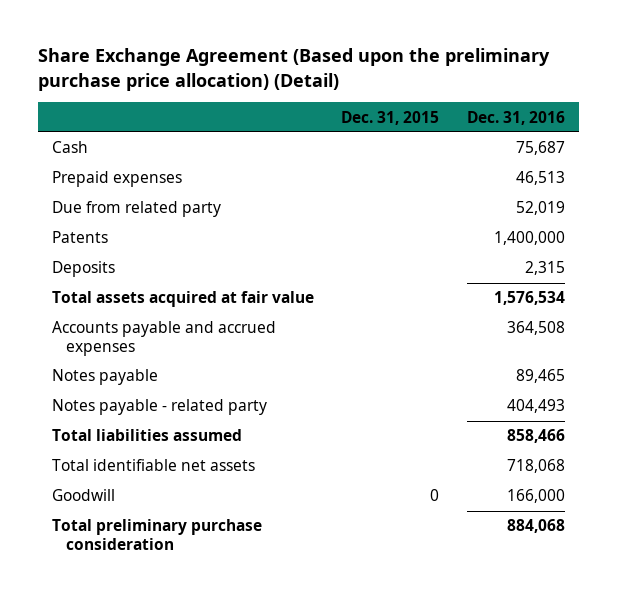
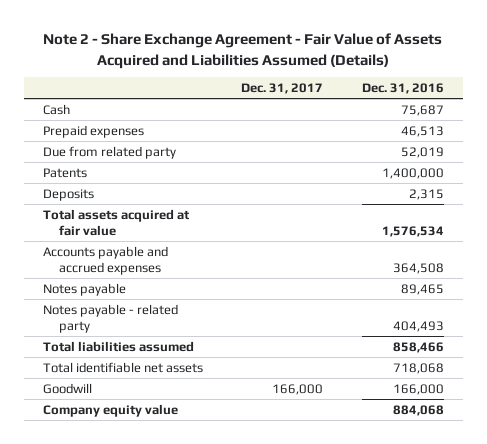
- Share Exchange Agreement (Based upon the preliminary purchase price allocation) (Detail)
+ Note 2 - Share Exchange Agreement - Fair Value of Assets Acquired and Liabilities Assumed (Details)
- | Dec. 31, 2015 | Dec. 31, 2016
+ | Dec. 31, 2017 | Dec. 31, 2016
- Total preliminary purchase consideration | | 884,068
+ Company equity value | | 884,068

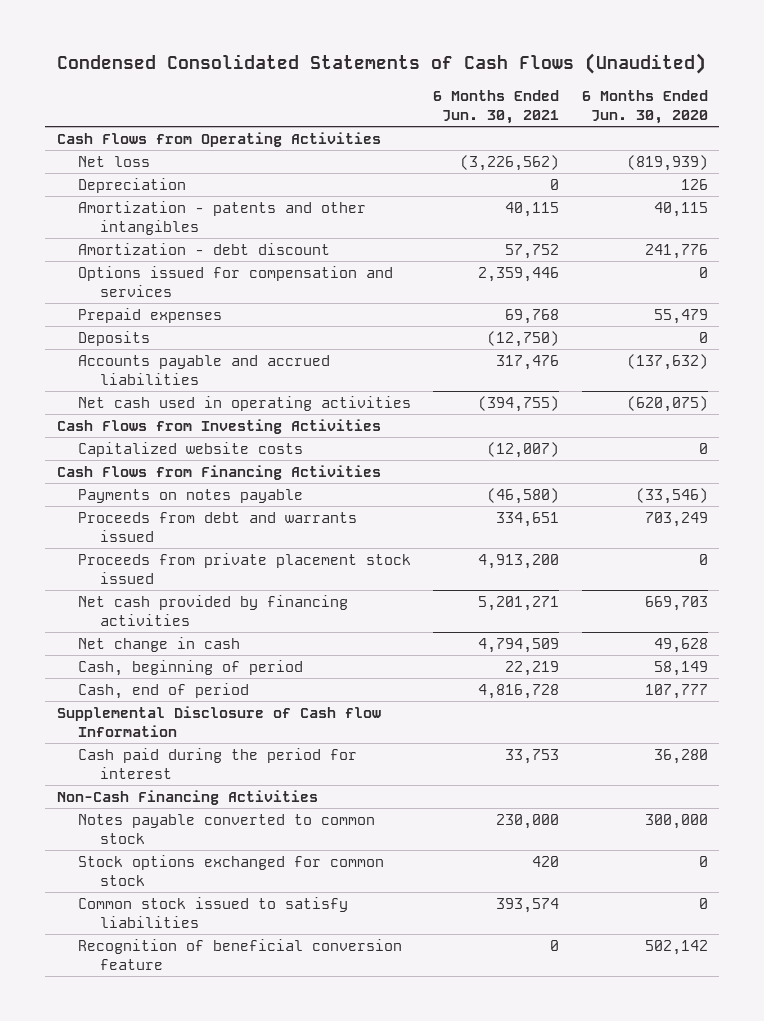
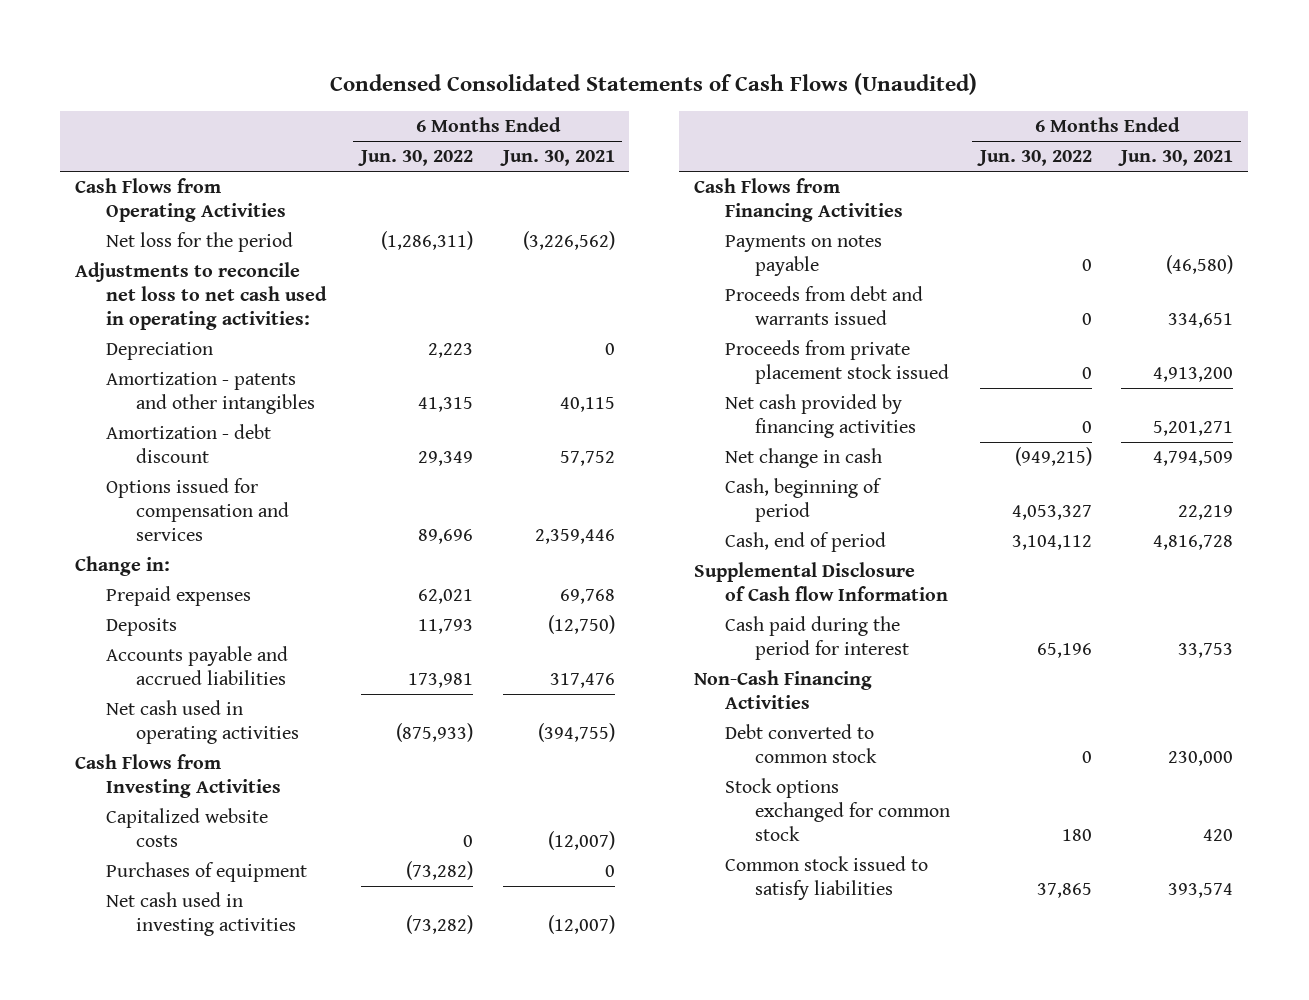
- | 6 Months Ended Jun. 30, 2021 | 6 Months Ended Jun. 30, 2020
+ | 6 Months Ended Jun. 30, 2022 | 6 Months Ended Jun. 30, 2021
- Net loss | (3,226,562) | (819,939)
+ Net loss for the period | (1,286,311) | (3,226,562)
+ Adjustments to reconcile net loss to net cash used in operating activities:
+ Change in:
+ Purchases of equipment | (73,282) | 0
+ Net cash used in investing activities | (73,282) | (12,007)
- Notes payable converted to common stock | 230,000 | 300,000
+ Debt converted to common stock | 0 | 230,000
- Recognition of beneficial conversion feature | 0 | 502,142

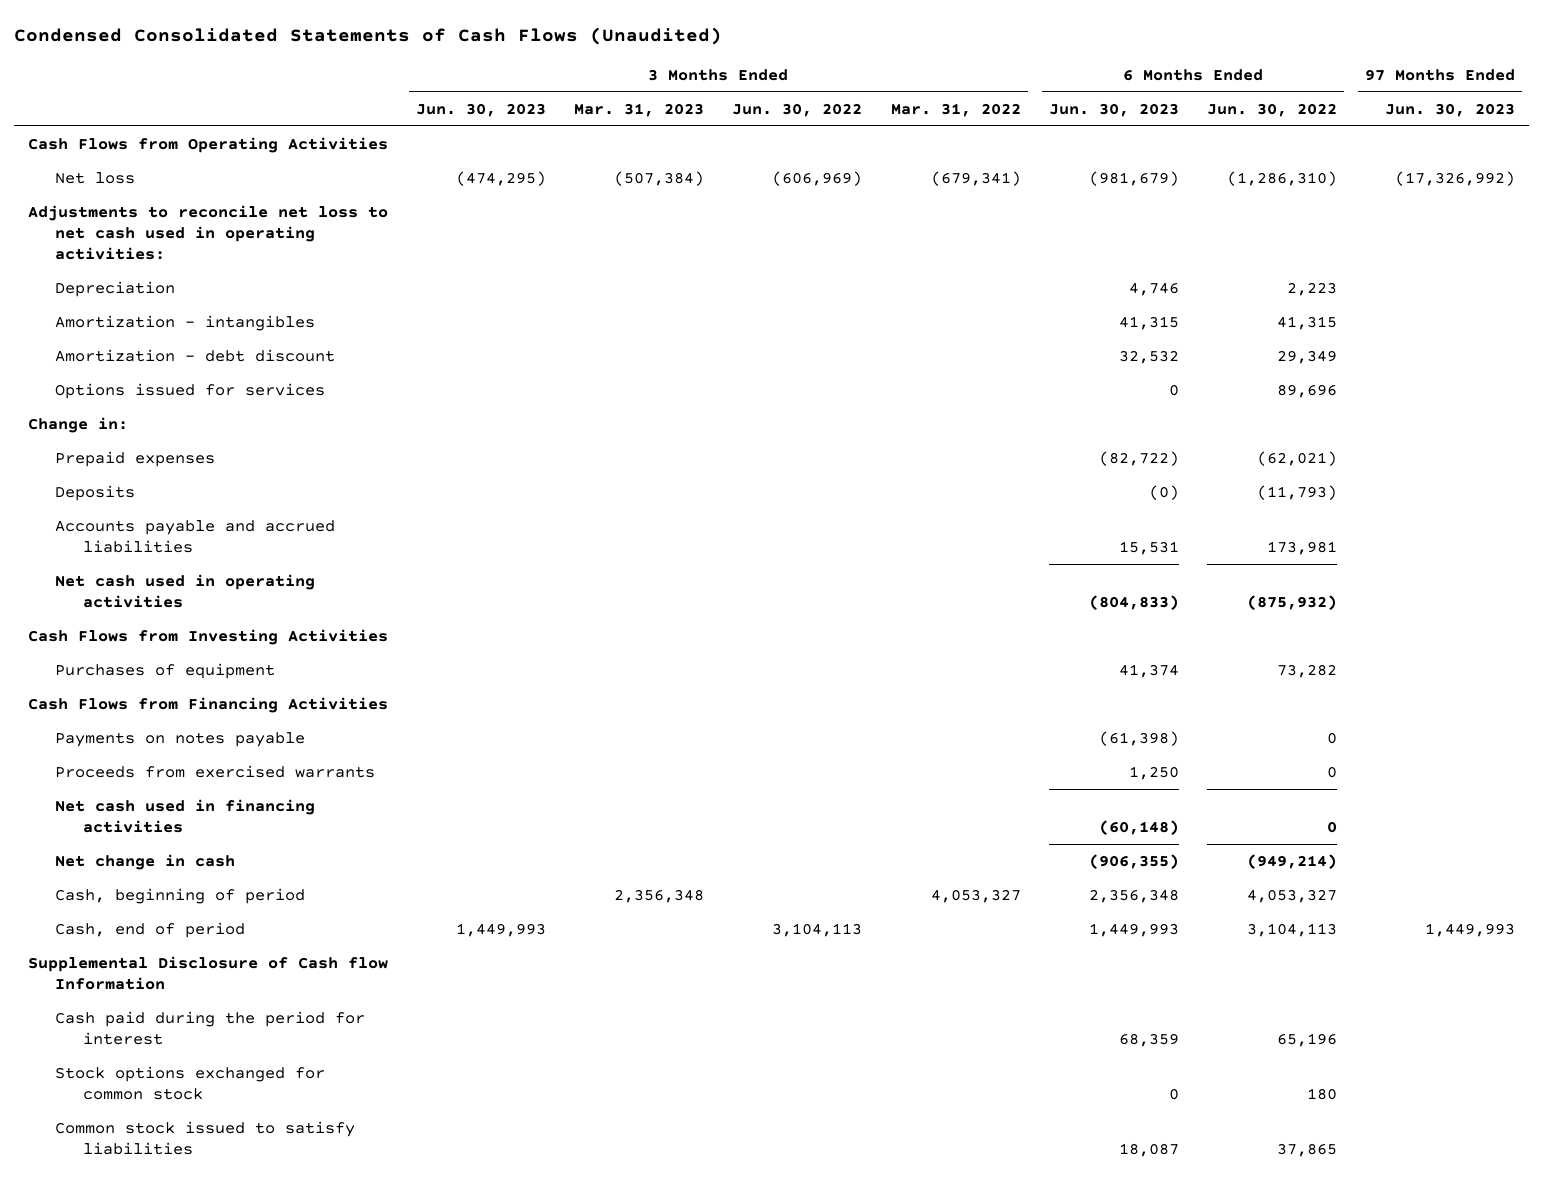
- | 6 Months Ended Jun. 30, 2022 | 6 Months Ended Jun. 30, 2021
+ | 3 Months Ended Jun. 30, 2023 | 3 Months Ended Mar. 31, 2023 | 3 Months Ended Jun. 30, 2022 | 3 Months Ended Mar. 31, 2022 | 6 Months Ended Jun. 30, 2023 | 6 Months Ended Jun. 30, 2022 | 97 Months Ended Jun. 30, 2023
- Net loss for the period | (1,286,311) | (3,226,562)
+ Net loss | (474,295) | (507,384) | (606,969) | (679,341) | (981,679) | (1,286,310) | (17,326,992)
- Amortization - patents and other intangibles | 41,315 | 40,115
+ Amortization - intangibles | | | | | 41,315 | 41,315 |
- Options issued for compensation and services | 89,696 | 2,359,446
+ Options issued for services | | | | | 0 | 89,696 |
- Prepaid expenses | 62,021 | 69,768
- Deposits | 11,793 | (12,750)
+ Prepaid expenses | | | | | (82,722) | (62,021) |
+ Deposits | | | | | (0) | (11,793) |
- Net cash used in operating activities | (875,933) | (394,755)
+ Net cash used in operating activities | | | | | (804,833) | (875,932) |
- Capitalized website costs | 0 | (12,007)
- Purchases of equipment | (73,282) | 0
- Net cash used in investing activities | (73,282) | (12,007)
+ Purchases of equipment | | | | | 41,374 | 73,282 |
- Proceeds from debt and warrants issued | 0 | 334,651
- Proceeds from private placement stock issued | 0 | 4,913,200
- Net cash provided by financing activities | 0 | 5,201,271
- Net change in cash | (949,215) | 4,794,509
+ Proceeds from exercised warrants | | | | | 1,250 | 0 |
+ Net cash used in financing activities | | | | | (60,148) | 0 |
+ Net change in cash | | | | | (906,355) | (949,214) |
- Cash, end of period | 3,104,112 | 4,816,728
+ Cash, end of period | 1,449,993 | | 3,104,113 | | 1,449,993 | 3,104,113 | 1,449,993
- Non-Cash Financing Activities
- Debt converted to common stock | 0 | 230,000

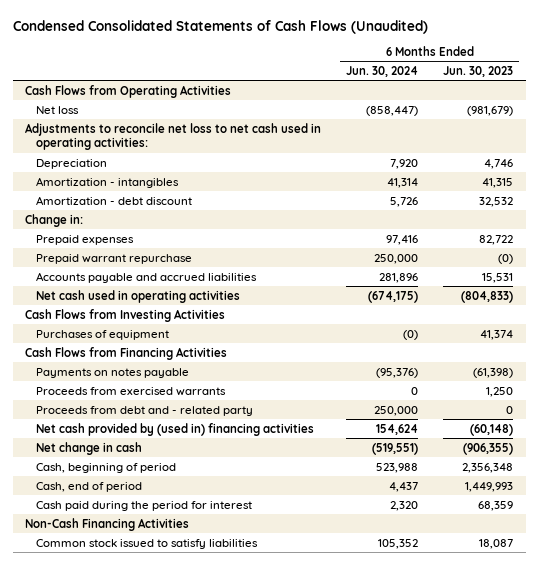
- | 3 Months Ended Jun. 30, 2023 | 3 Months Ended Mar. 31, 2023 | 3 Months Ended Jun. 30, 2022 | 3 Months Ended Mar. 31, 2022 | 6 Months Ended Jun. 30, 2023 | 6 Months Ended Jun. 30, 2022 | 97 Months Ended Jun. 30, 2023
+ | 6 Months Ended Jun. 30, 2024 | 6 Months Ended Jun. 30, 2023
- Options issued for services | | | | | 0 | 89,696 |
- Prepaid expenses | | | | | (82,722) | (62,021) |
- Deposits | | | | | (0) | (11,793) |
+ Prepaid expenses | 97,416 | 82,722
+ Prepaid warrant repurchase | 250,000 | (0)
- Net cash used in financing activities | | | | | (60,148) | 0 |
+ Proceeds from debt and - related party | 250,000 | 0
+ Net cash provided by (used in) financing activities | 154,624 | (60,148)
- Supplemental Disclosure of Cash flow Information
- Stock options exchanged for common stock | | | | | 0 | 180 |
+ Non-Cash Financing Activities

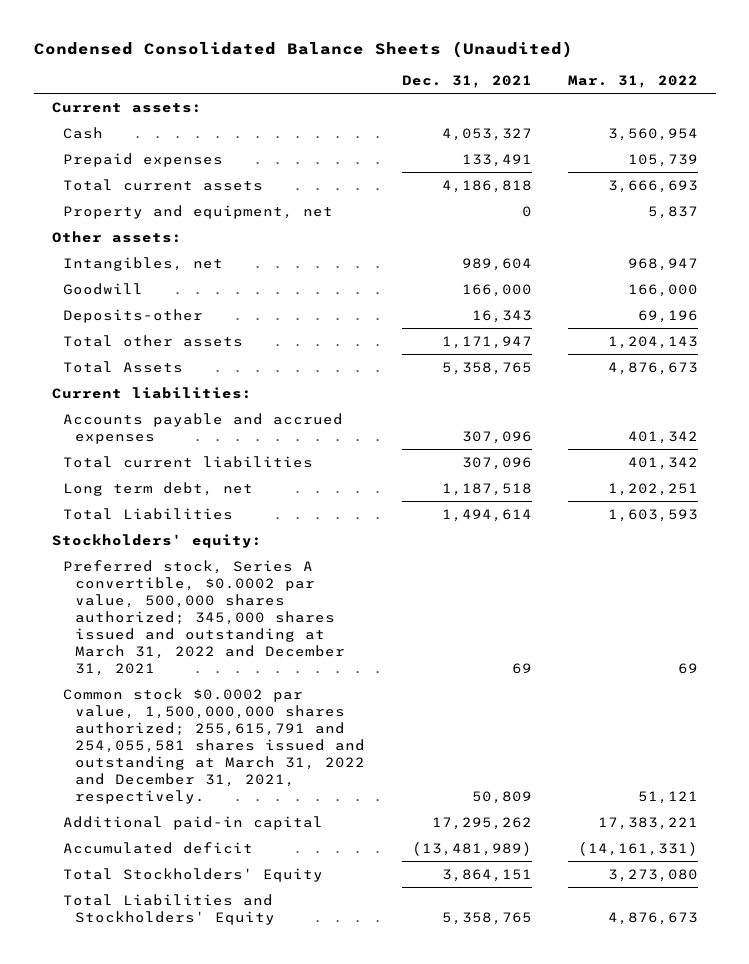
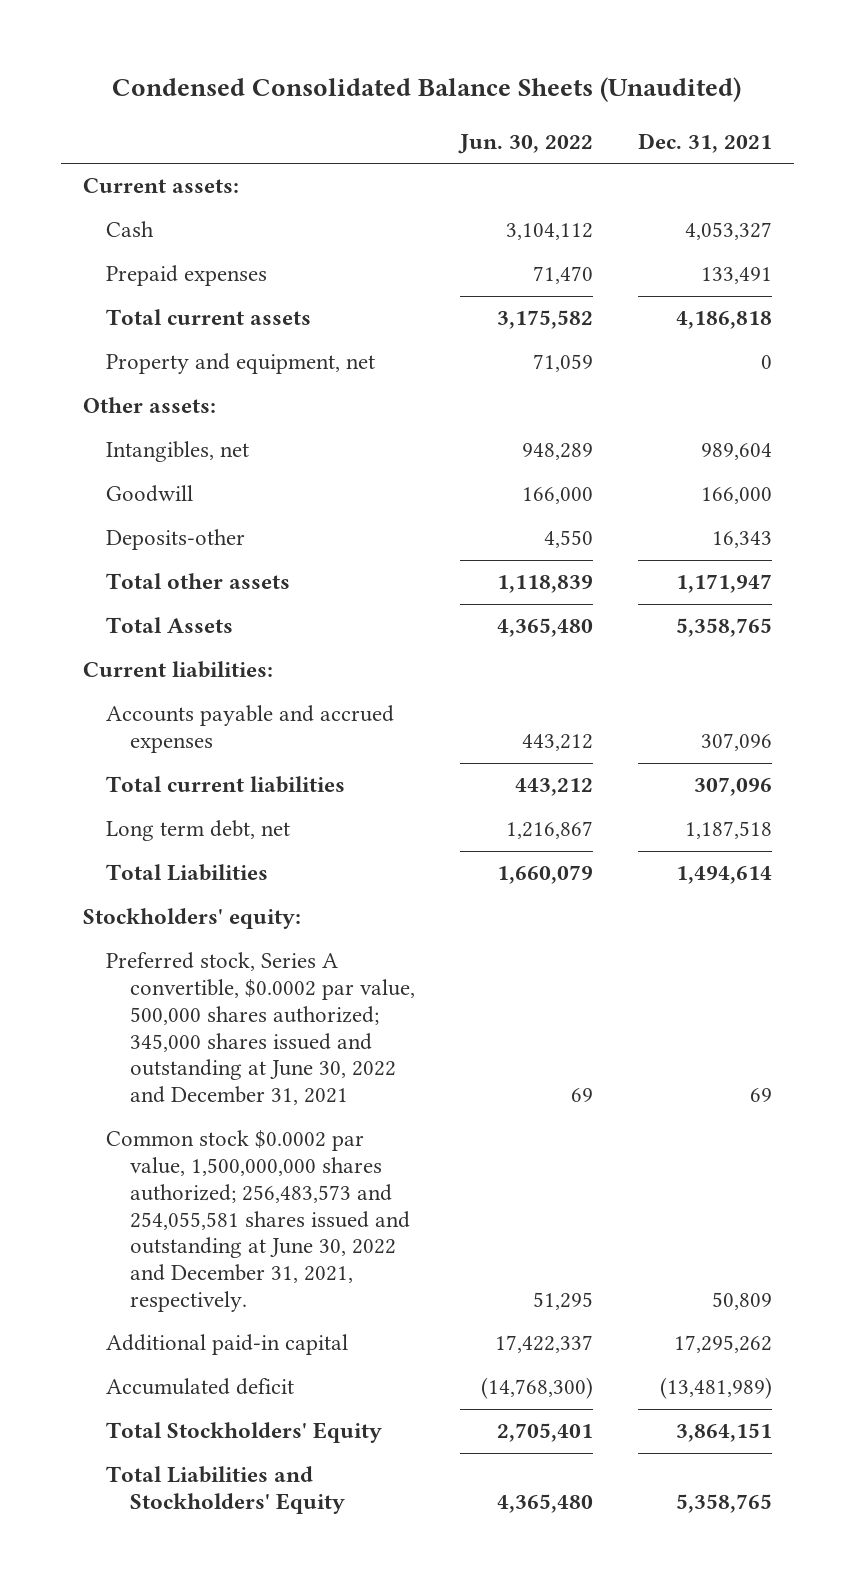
- | Dec. 31, 2021 | Mar. 31, 2022
+ | Jun. 30, 2022 | Dec. 31, 2021
- Preferred stock, Series A convertible, $0.0002 par value, 500,000 shares authorized; 345,000 shares issued and outstanding at March 31, 2022 and December 31, 2021 | 69 | 69
- Common stock $0.0002 par value, 1,500,000,000 shares authorized; 255,615,791 and 254,055,581 shares issued and outstanding at March 31, 2022 and December 31, 2021, respectively. | 50,809 | 51,121
+ Preferred stock, Series A convertible, $0.0002 par value, 500,000 shares authorized; 345,000 shares issued and outstanding at June 30, 2022 and December 31, 2021 | 69 | 69
+ Common stock $0.0002 par value, 1,500,000,000 shares authorized; 256,483,573 and 254,055,581 shares issued and outstanding at June 30, 2022 and December 31, 2021, respectively. | 51,295 | 50,809

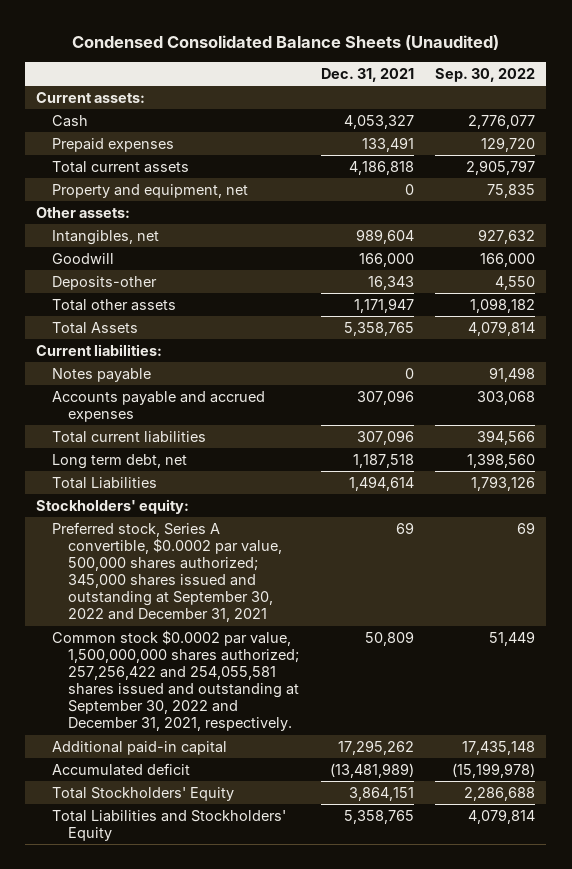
- | Jun. 30, 2022 | Dec. 31, 2021
+ | Dec. 31, 2021 | Sep. 30, 2022
+ Notes payable | 0 | 91,498
- Preferred stock, Series A convertible, $0.0002 par value, 500,000 shares authorized; 345,000 shares issued and outstanding at June 30, 2022 and December 31, 2021 | 69 | 69
- Common stock $0.0002 par value, 1,500,000,000 shares authorized; 256,483,573 and 254,055,581 shares issued and outstanding at June 30, 2022 and December 31, 2021, respectively. | 51,295 | 50,809
+ Preferred stock, Series A convertible, $0.0002 par value, 500,000 shares authorized; 345,000 shares issued and outstanding at September 30, 2022 and December 31, 2021 | 69 | 69
+ Common stock $0.0002 par value, 1,500,000,000 shares authorized; 257,256,422 and 254,055,581 shares issued and outstanding at September 30, 2022 and December 31, 2021, respectively. | 50,809 | 51,449

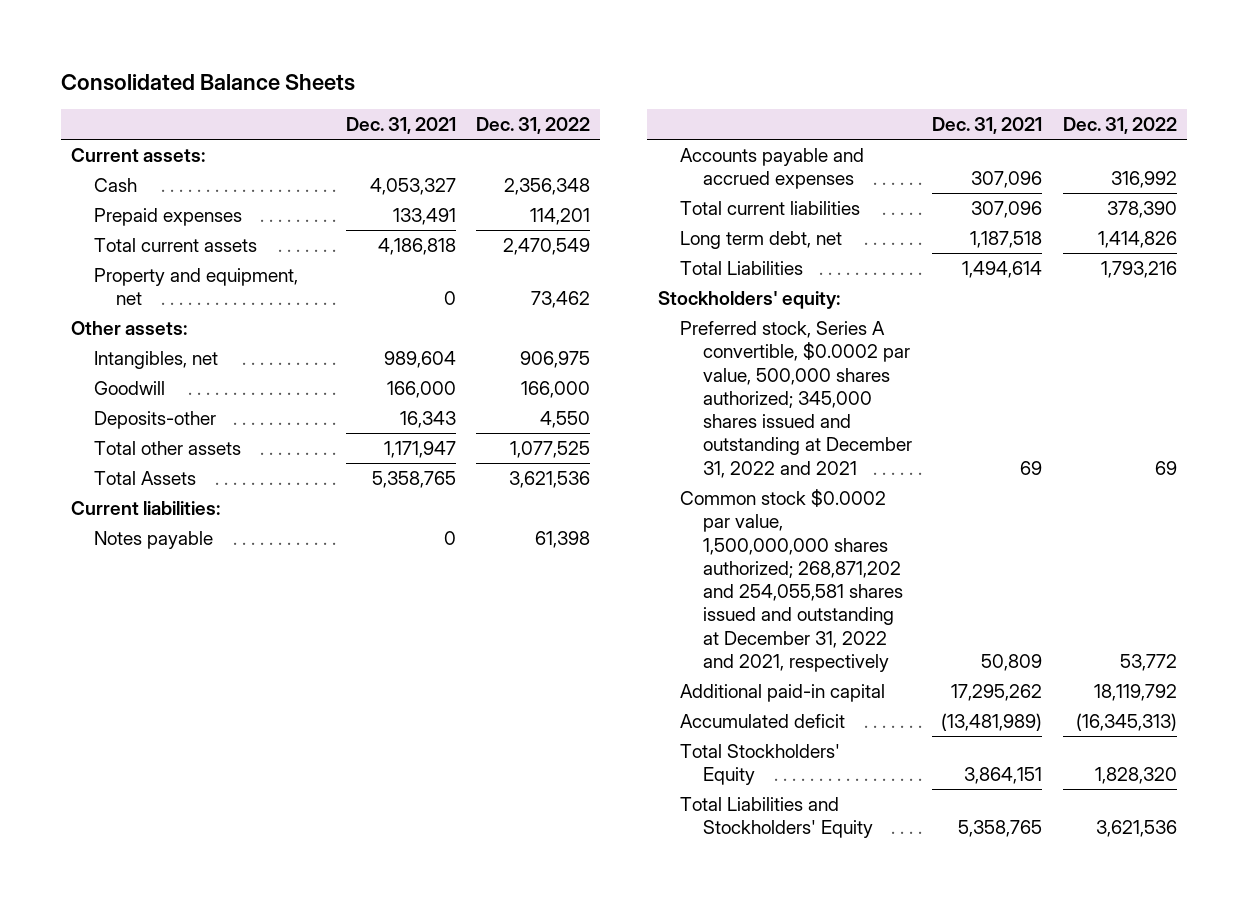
- Condensed Consolidated Balance Sheets (Unaudited)
+ Consolidated Balance Sheets
- | Dec. 31, 2021 | Sep. 30, 2022
+ | Dec. 31, 2021 | Dec. 31, 2022
- Preferred stock, Series A convertible, $0.0002 par value, 500,000 shares authorized; 345,000 shares issued and outstanding at September 30, 2022 and December 31, 2021 | 69 | 69
- Common stock $0.0002 par value, 1,500,000,000 shares authorized; 257,256,422 and 254,055,581 shares issued and outstanding at September 30, 2022 and December 31, 2021, respectively. | 50,809 | 51,449
+ Preferred stock, Series A convertible, $0.0002 par value, 500,000 shares authorized; 345,000 shares issued and outstanding at December 31, 2022 and 2021 | 69 | 69
+ Common stock $0.0002 par value, 1,500,000,000 shares authorized; 268,871,202 and 254,055,581 shares issued and outstanding at December 31, 2022 and 2021, respectively | 50,809 | 53,772

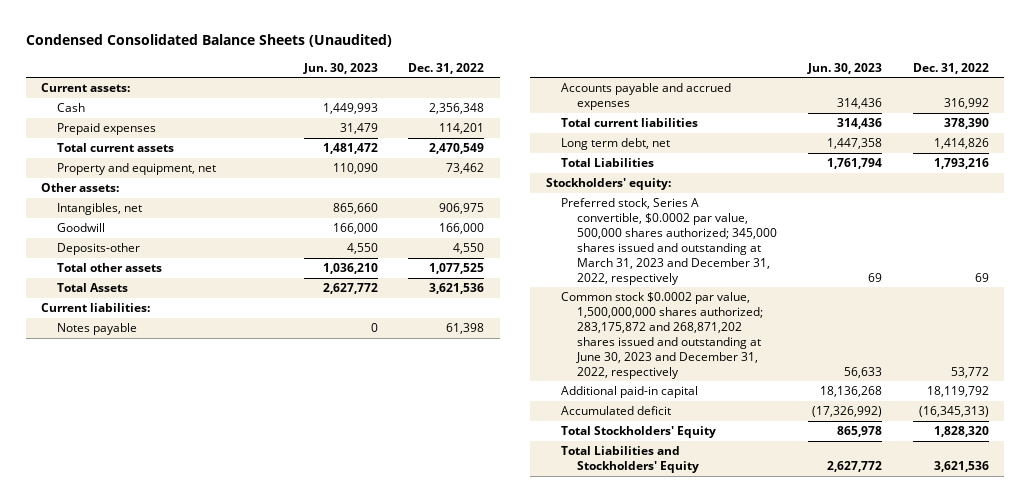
- Consolidated Balance Sheets
+ Condensed Consolidated Balance Sheets (Unaudited)
- | Dec. 31, 2021 | Dec. 31, 2022
+ | Jun. 30, 2023 | Dec. 31, 2022
- Preferred stock, Series A convertible, $0.0002 par value, 500,000 shares authorized; 345,000 shares issued and outstanding at December 31, 2022 and 2021 | 69 | 69
- Common stock $0.0002 par value, 1,500,000,000 shares authorized; 268,871,202 and 254,055,581 shares issued and outstanding at December 31, 2022 and 2021, respectively | 50,809 | 53,772
+ Preferred stock, Series A convertible, $0.0002 par value, 500,000 shares authorized; 345,000 shares issued and outstanding at March 31, 2023 and December 31, 2022, respectively | 69 | 69
+ Common stock $0.0002 par value, 1,500,000,000 shares authorized; 283,175,872 and 268,871,202 shares issued and outstanding at June 30, 2023 and December 31, 2022, respectively | 56,633 | 53,772

